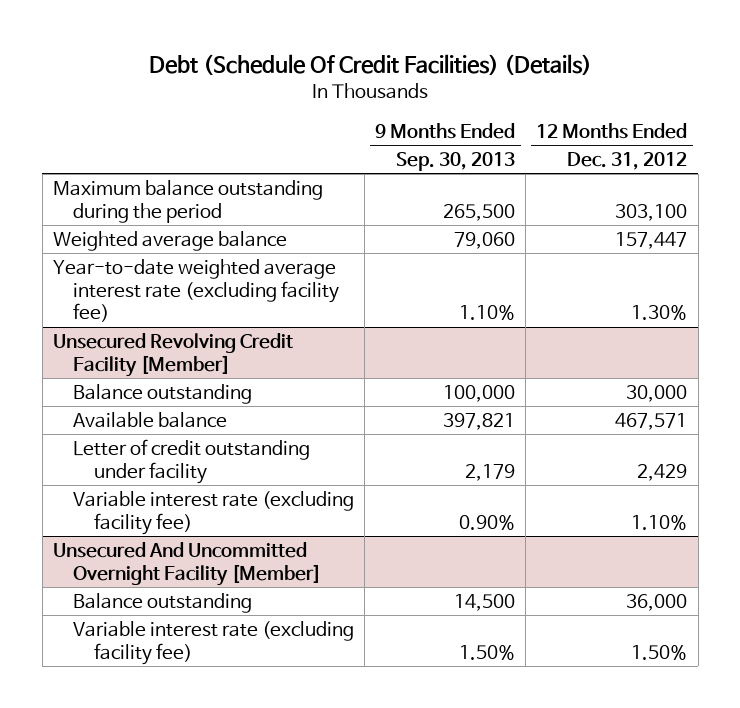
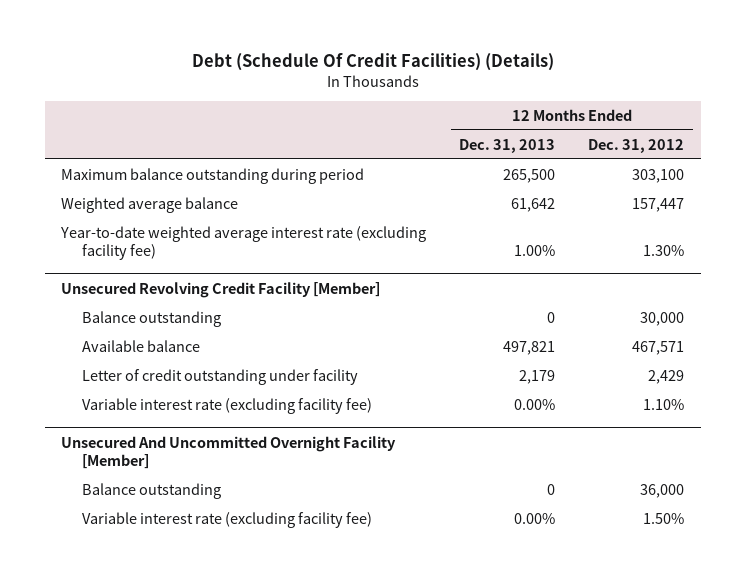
- | 9 Months Ended Sep. 30, 2013 | 12 Months Ended Dec. 31, 2012
+ | 12 Months Ended Dec. 31, 2013 | 12 Months Ended Dec. 31, 2012
- Maximum balance outstanding during the period | 265,500 | 303,100
+ Maximum balance outstanding during period | 265,500 | 303,100

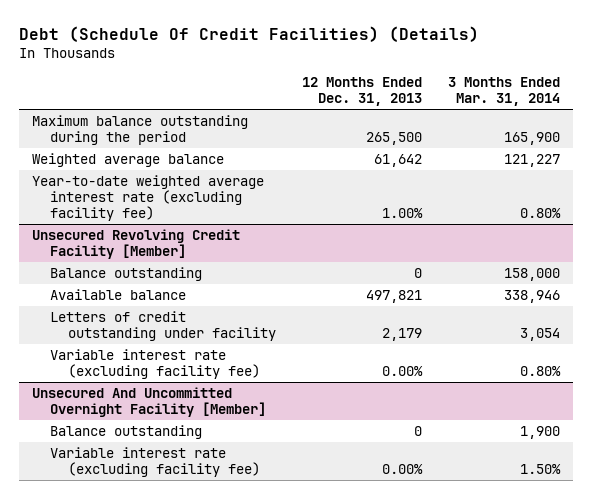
- | 12 Months Ended Dec. 31, 2013 | 12 Months Ended Dec. 31, 2012
+ | 12 Months Ended Dec. 31, 2013 | 3 Months Ended Mar. 31, 2014
- Maximum balance outstanding during period | 265,500 | 303,100
+ Maximum balance outstanding during the period | 265,500 | 165,900
@ Unsecured Revolving Credit Facility [Member]
- Letter of credit outstanding under facility | 2,179 | 2,429
+ Letters of credit outstanding under facility | 2,179 | 3,054

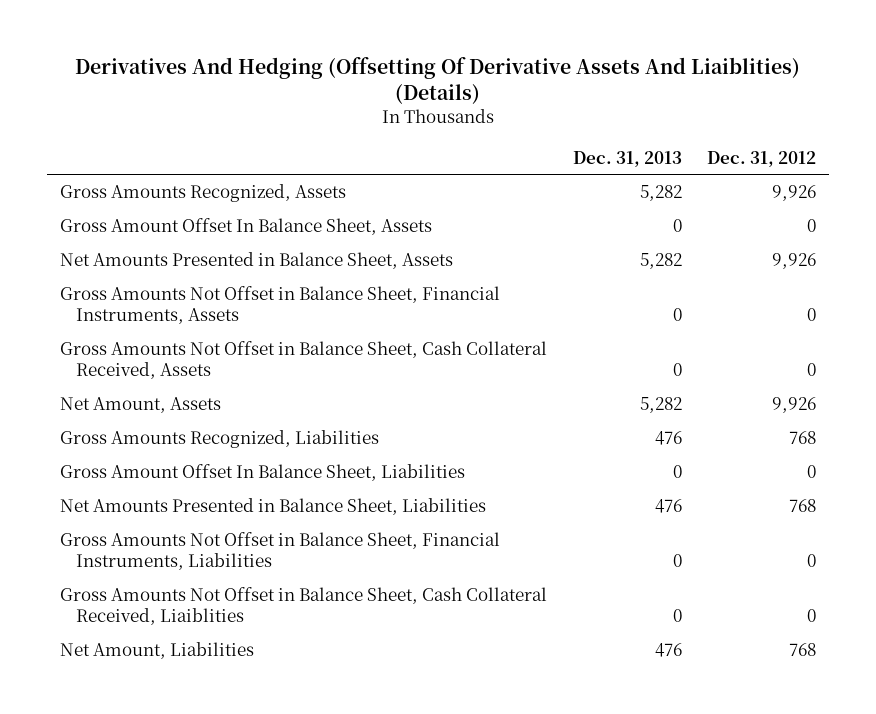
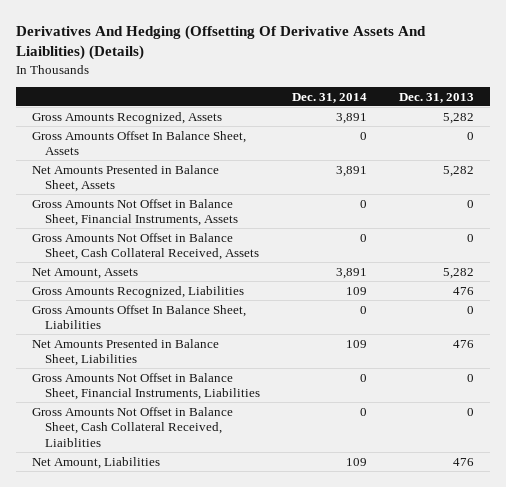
- | Dec. 31, 2013 | Dec. 31, 2012
+ | Dec. 31, 2014 | Dec. 31, 2013
- Gross Amount Offset In Balance Sheet, Assets | 0 | 0
+ Gross Amounts Offset In Balance Sheet, Assets | 0 | 0
- Gross Amount Offset In Balance Sheet, Liabilities | 0 | 0
+ Gross Amounts Offset In Balance Sheet, Liabilities | 0 | 0

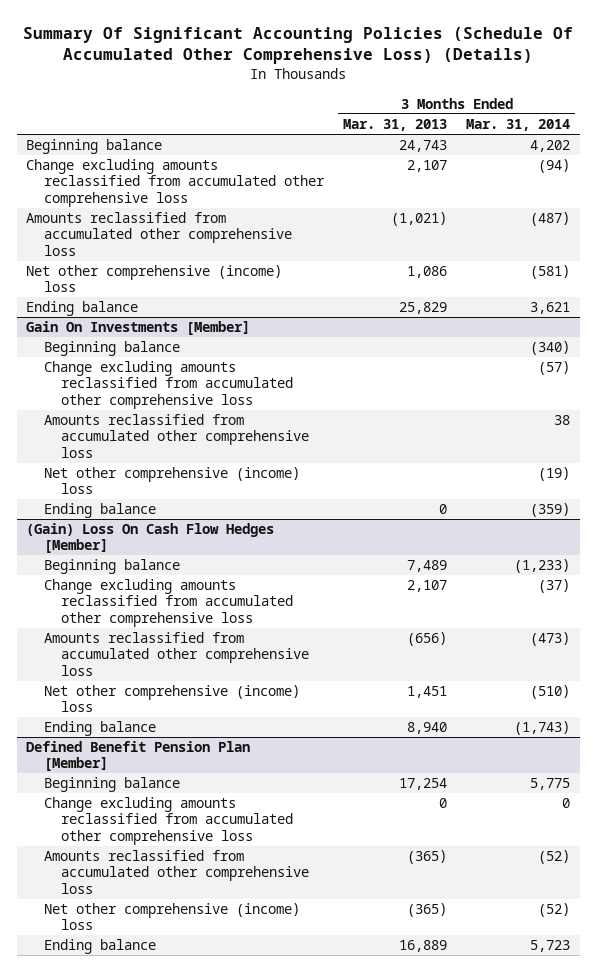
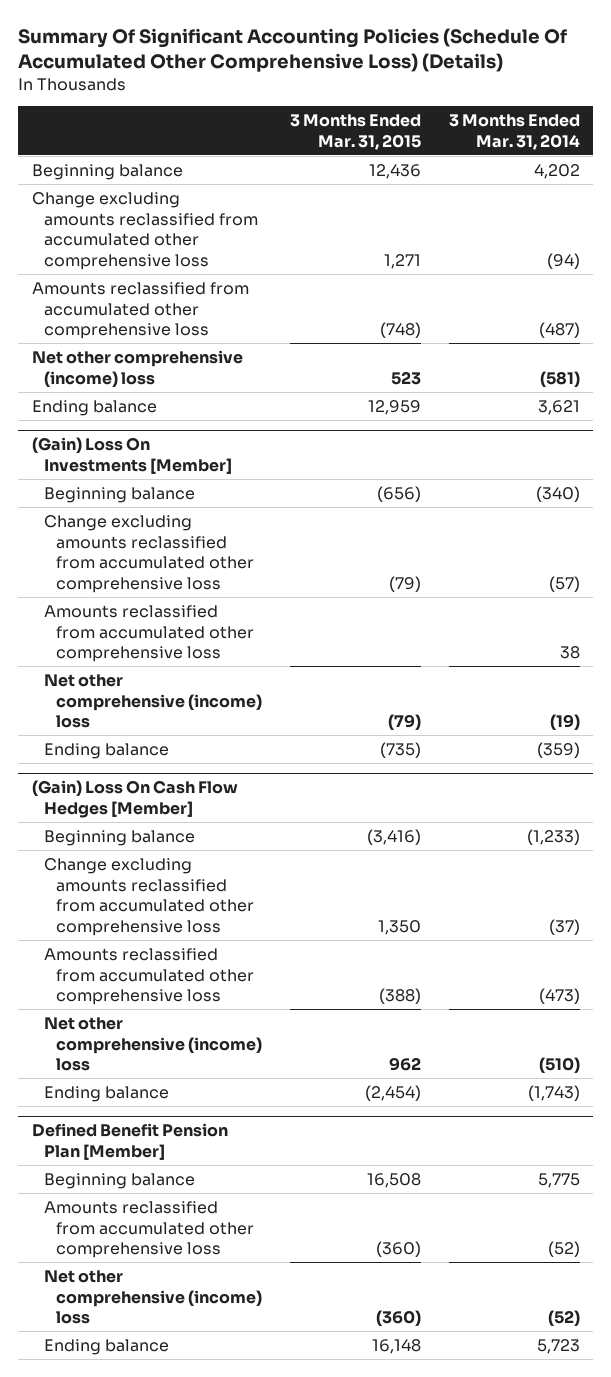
- | 3 Months Ended Mar. 31, 2013 | 3 Months Ended Mar. 31, 2014
+ | 3 Months Ended Mar. 31, 2015 | 3 Months Ended Mar. 31, 2014
- Gain On Investments [Member]
+ (Gain) Loss On Investments [Member]
@ Defined Benefit Pension Plan [Member]
- Change excluding amounts reclassified from accumulated other comprehensive loss | 0 | 0

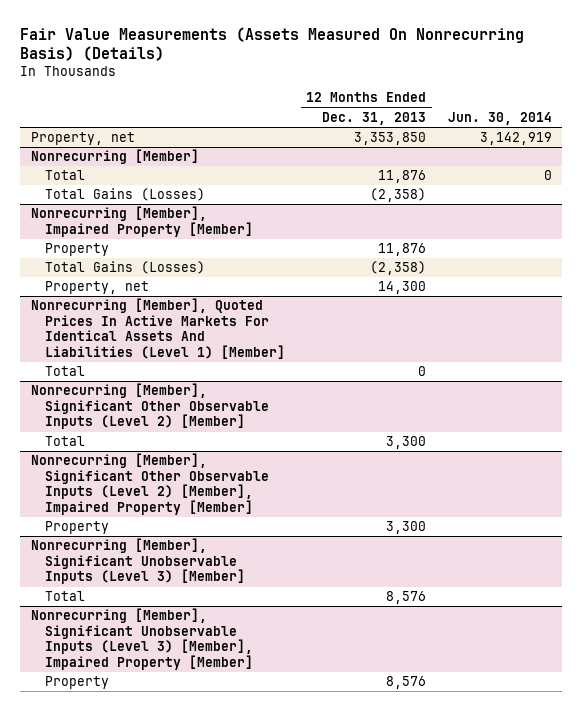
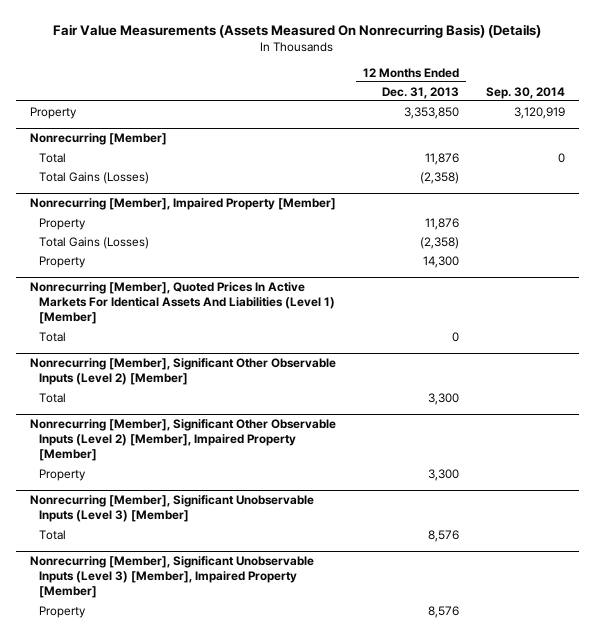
- | 12 Months Ended Dec. 31, 2013 | Jun. 30, 2014
+ | 12 Months Ended Dec. 31, 2013 | Sep. 30, 2014
- Property, net | 3,353,850 | 3,142,919
+ Property | 3,353,850 | 3,120,919
@ Nonrecurring [Member], Impaired Property [Member]
- Property, net | 14,300 |
+ Property | 14,300 |

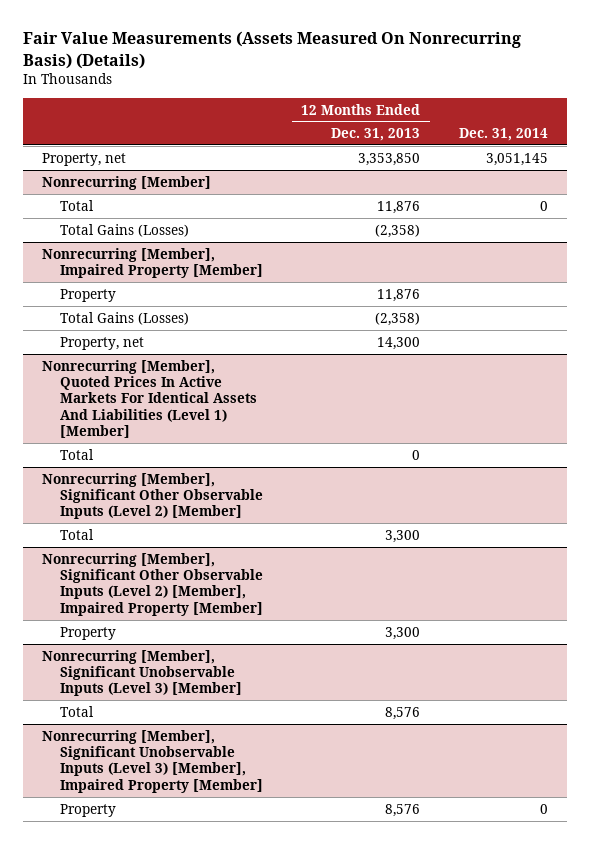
- | 12 Months Ended Dec. 31, 2013 | Sep. 30, 2014
+ | 12 Months Ended Dec. 31, 2013 | Dec. 31, 2014
- Property | 3,353,850 | 3,120,919
+ Property, net | 3,353,850 | 3,051,145
@ Nonrecurring [Member], Impaired Property [Member]
- Property | 14,300 |
+ Property, net | 14,300 |

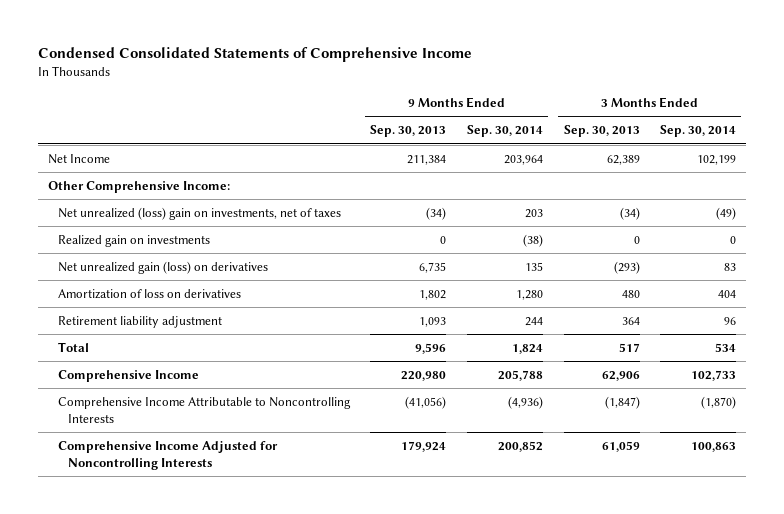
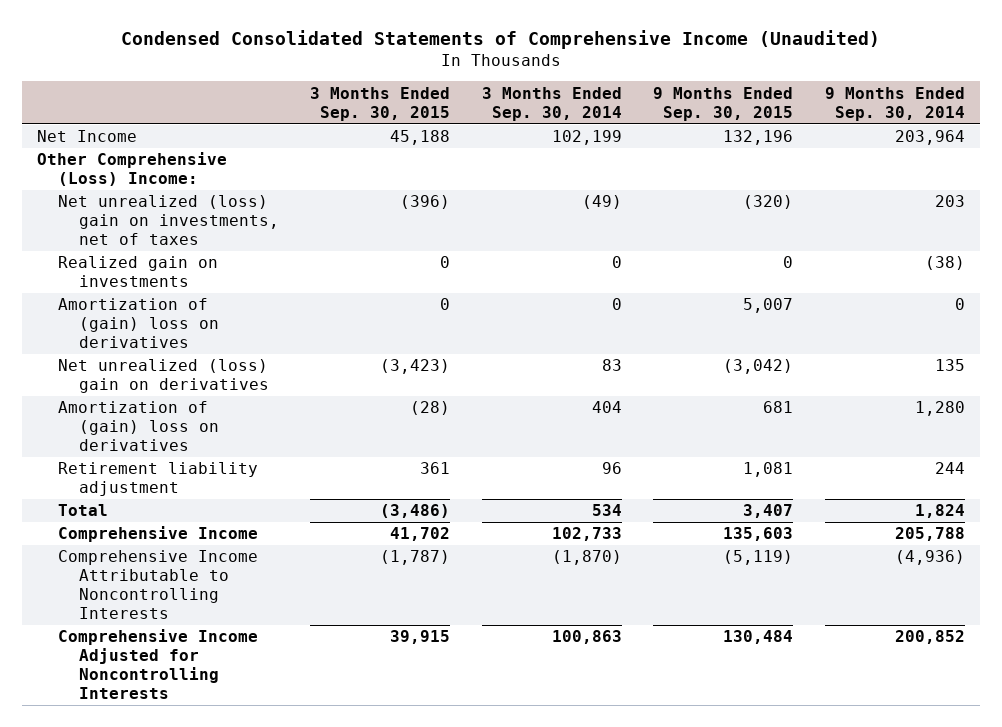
- Condensed Consolidated Statements of Comprehensive Income
+ Condensed Consolidated Statements of Comprehensive Income (Unaudited)
- | 9 Months Ended Sep. 30, 2013 | 9 Months Ended Sep. 30, 2014 | 3 Months Ended Sep. 30, 2013 | 3 Months Ended Sep. 30, 2014
+ | 3 Months Ended Sep. 30, 2015 | 3 Months Ended Sep. 30, 2014 | 9 Months Ended Sep. 30, 2015 | 9 Months Ended Sep. 30, 2014
- Other Comprehensive Income:
+ Other Comprehensive (Loss) Income:
- Net unrealized gain (loss) on derivatives | 6,735 | 135 | (293) | 83
- Amortization of loss on derivatives | 1,802 | 1,280 | 480 | 404
+ Amortization of (gain) loss on derivatives | 0 | 0 | 5,007 | 0
+ Net unrealized (loss) gain on derivatives | (3,423) | 83 | (3,042) | 135
+ Amortization of (gain) loss on derivatives | (28) | 404 | 681 | 1,280

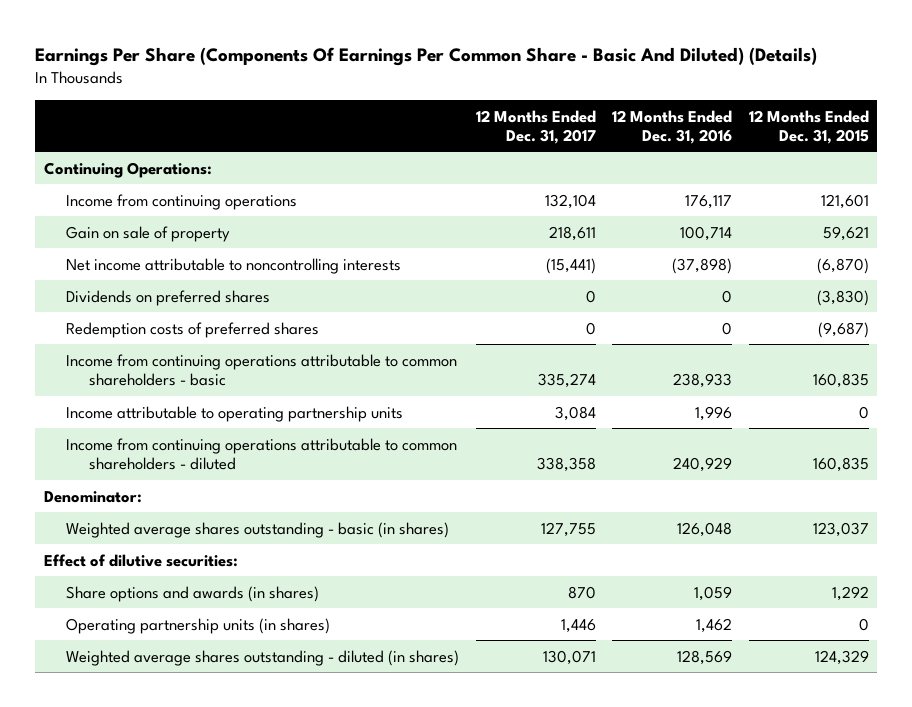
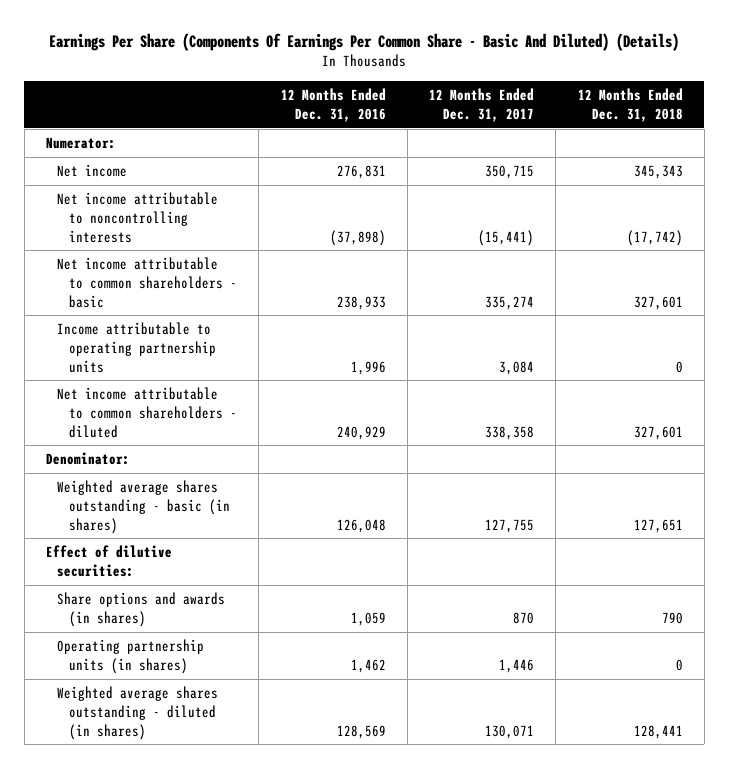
- | 12 Months Ended Dec. 31, 2017 | 12 Months Ended Dec. 31, 2016 | 12 Months Ended Dec. 31, 2015
+ | 12 Months Ended Dec. 31, 2016 | 12 Months Ended Dec. 31, 2017 | 12 Months Ended Dec. 31, 2018
- Continuing Operations:
- Income from continuing operations | 132,104 | 176,117 | 121,601
- Gain on sale of property | 218,611 | 100,714 | 59,621
+ Numerator:
+ Net income | 276,831 | 350,715 | 345,343
- Dividends on preferred shares | 0 | 0 | (3,830)
- Redemption costs of preferred shares | 0 | 0 | (9,687)
- Income from continuing operations attributable to common shareholders - basic | 335,274 | 238,933 | 160,835
+ Net income attributable to common shareholders - basic | 238,933 | 335,274 | 327,601
- Income from continuing operations attributable to common shareholders - diluted | 338,358 | 240,929 | 160,835
+ Net income attributable to common shareholders - diluted | 240,929 | 338,358 | 327,601

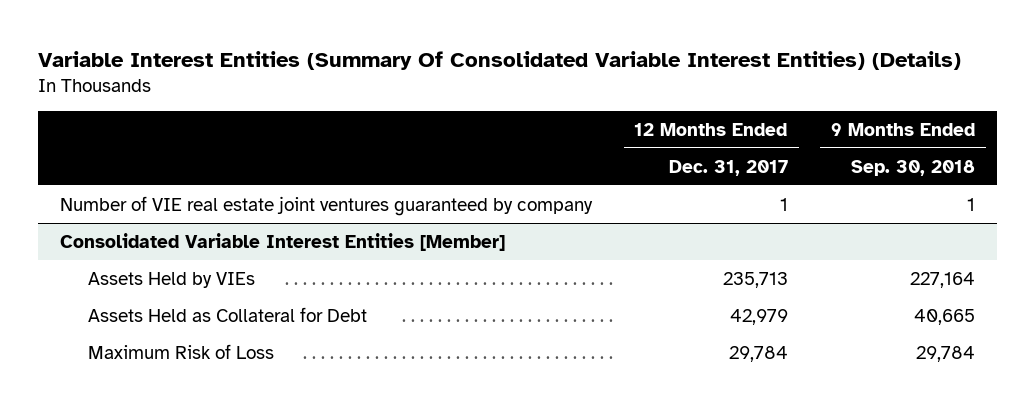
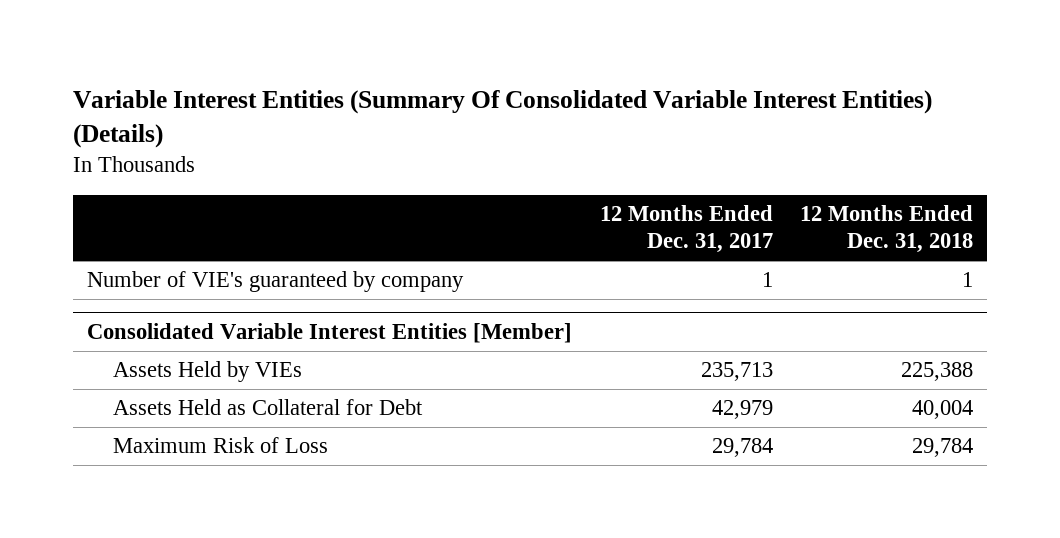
- | 12 Months Ended Dec. 31, 2017 | 9 Months Ended Sep. 30, 2018
+ | 12 Months Ended Dec. 31, 2017 | 12 Months Ended Dec. 31, 2018
- Number of VIE real estate joint ventures guaranteed by company | 1 | 1
+ Number of VIE's guaranteed by company | 1 | 1

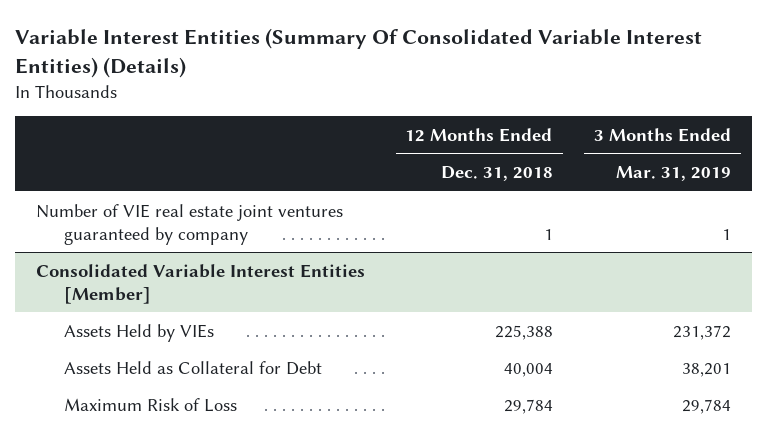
- | 12 Months Ended Dec. 31, 2017 | 12 Months Ended Dec. 31, 2018
+ | 12 Months Ended Dec. 31, 2018 | 3 Months Ended Mar. 31, 2019
- Number of VIE's guaranteed by company | 1 | 1
+ Number of VIE real estate joint ventures guaranteed by company | 1 | 1

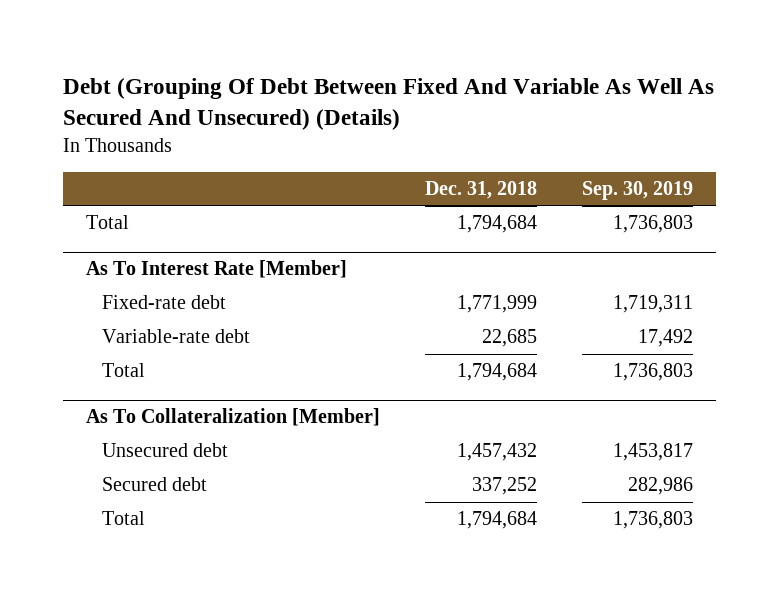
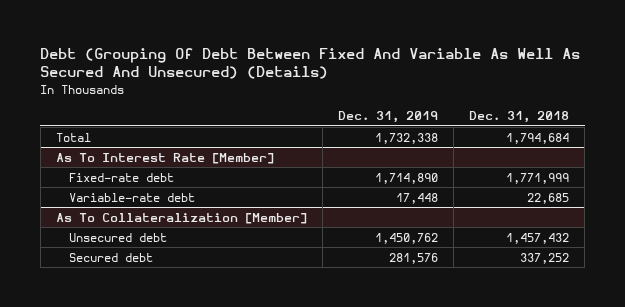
- | Dec. 31, 2018 | Sep. 30, 2019
+ | Dec. 31, 2019 | Dec. 31, 2018
@ As To Interest Rate [Member]
- Total | 1,794,684 | 1,736,803
@ As To Collateralization [Member]
- Total | 1,794,684 | 1,736,803

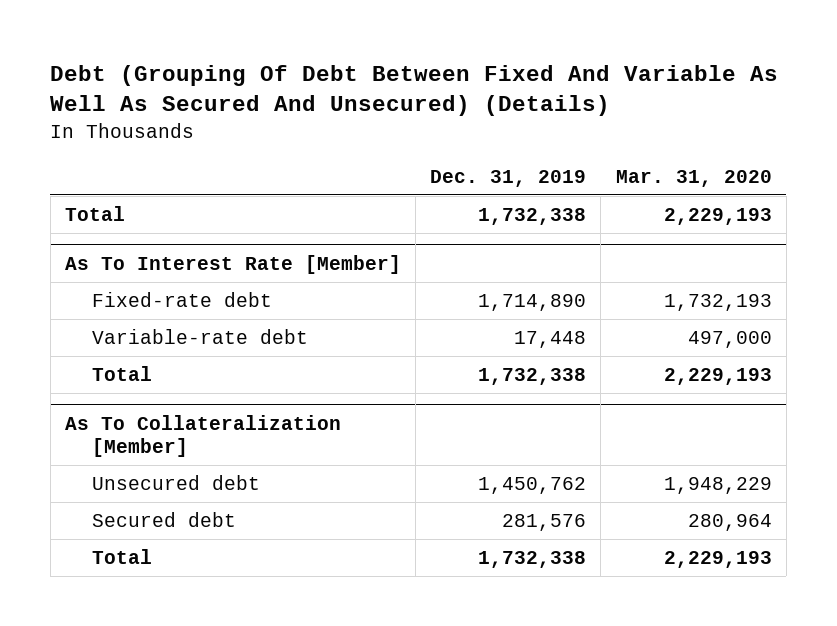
- | Dec. 31, 2019 | Dec. 31, 2018
+ | Dec. 31, 2019 | Mar. 31, 2020
@ As To Interest Rate [Member]
+ Total | 1,732,338 | 2,229,193
@ As To Collateralization [Member]
+ Total | 1,732,338 | 2,229,193

